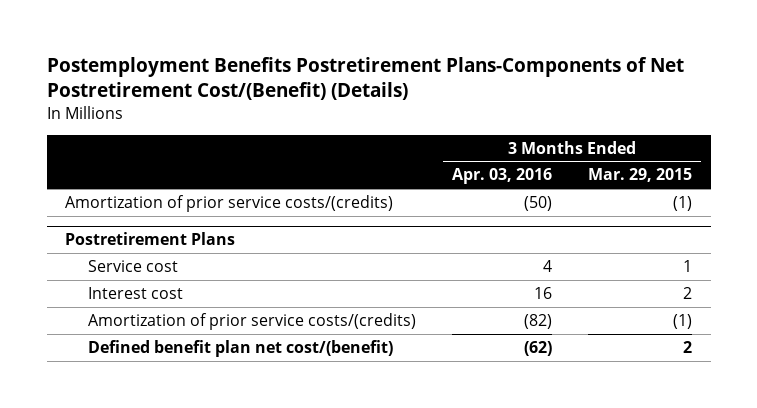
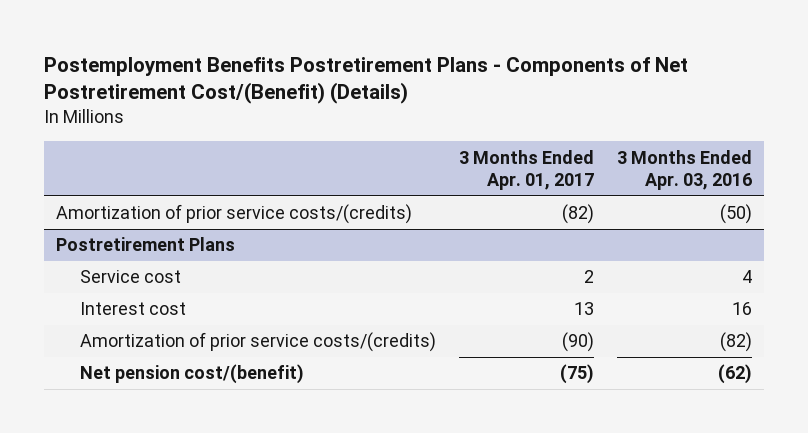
- Postemployment Benefits Postretirement Plans-Components of Net Postretirement Cost/(Benefit) (Details)
+ Postemployment Benefits Postretirement Plans - Components of Net Postretirement Cost/(Benefit) (Details)
- | 3 Months Ended Apr. 03, 2016 | 3 Months Ended Mar. 29, 2015
+ | 3 Months Ended Apr. 01, 2017 | 3 Months Ended Apr. 03, 2016
@ Postretirement Plans
- Defined benefit plan net cost/(benefit) | (62) | 2
+ Net pension cost/(benefit) | (75) | (62)

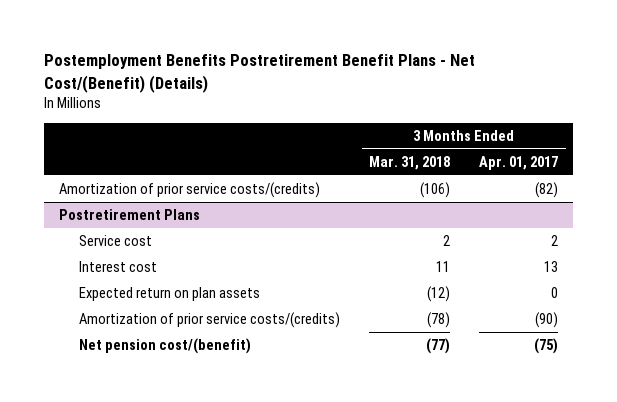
- Postemployment Benefits Postretirement Plans - Components of Net Postretirement Cost/(Benefit) (Details)
+ Postemployment Benefits Postretirement Benefit Plans - Net Cost/(Benefit) (Details)
- | 3 Months Ended Apr. 01, 2017 | 3 Months Ended Apr. 03, 2016
+ | 3 Months Ended Mar. 31, 2018 | 3 Months Ended Apr. 01, 2017
@ Postretirement Plans
+ Expected return on plan assets | (12) | 0

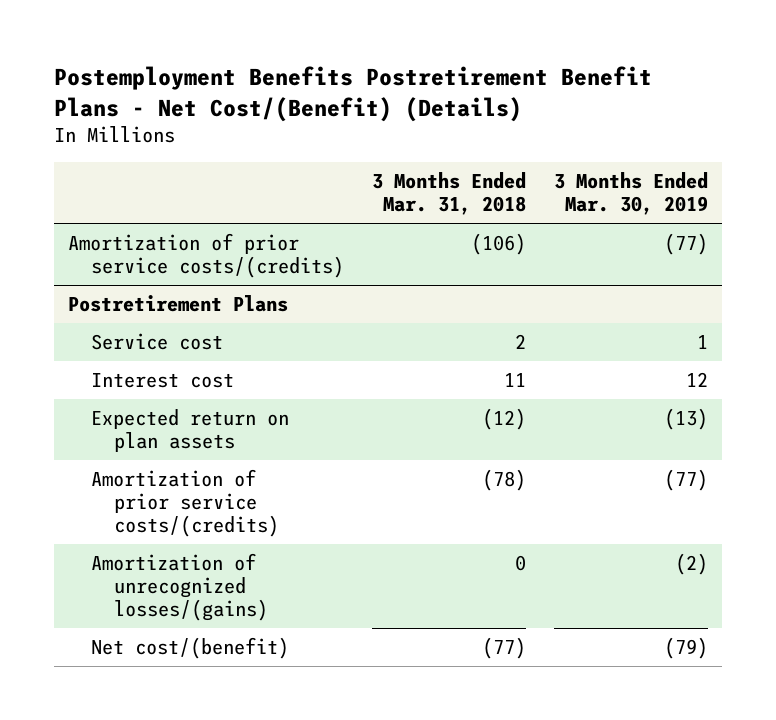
- | 3 Months Ended Mar. 31, 2018 | 3 Months Ended Apr. 01, 2017
+ | 3 Months Ended Mar. 31, 2018 | 3 Months Ended Mar. 30, 2019
@ Postretirement Plans
- Net pension cost/(benefit) | (77) | (75)
+ Amortization of unrecognized losses/(gains) | 0 | (2)
+ Net cost/(benefit) | (77) | (79)

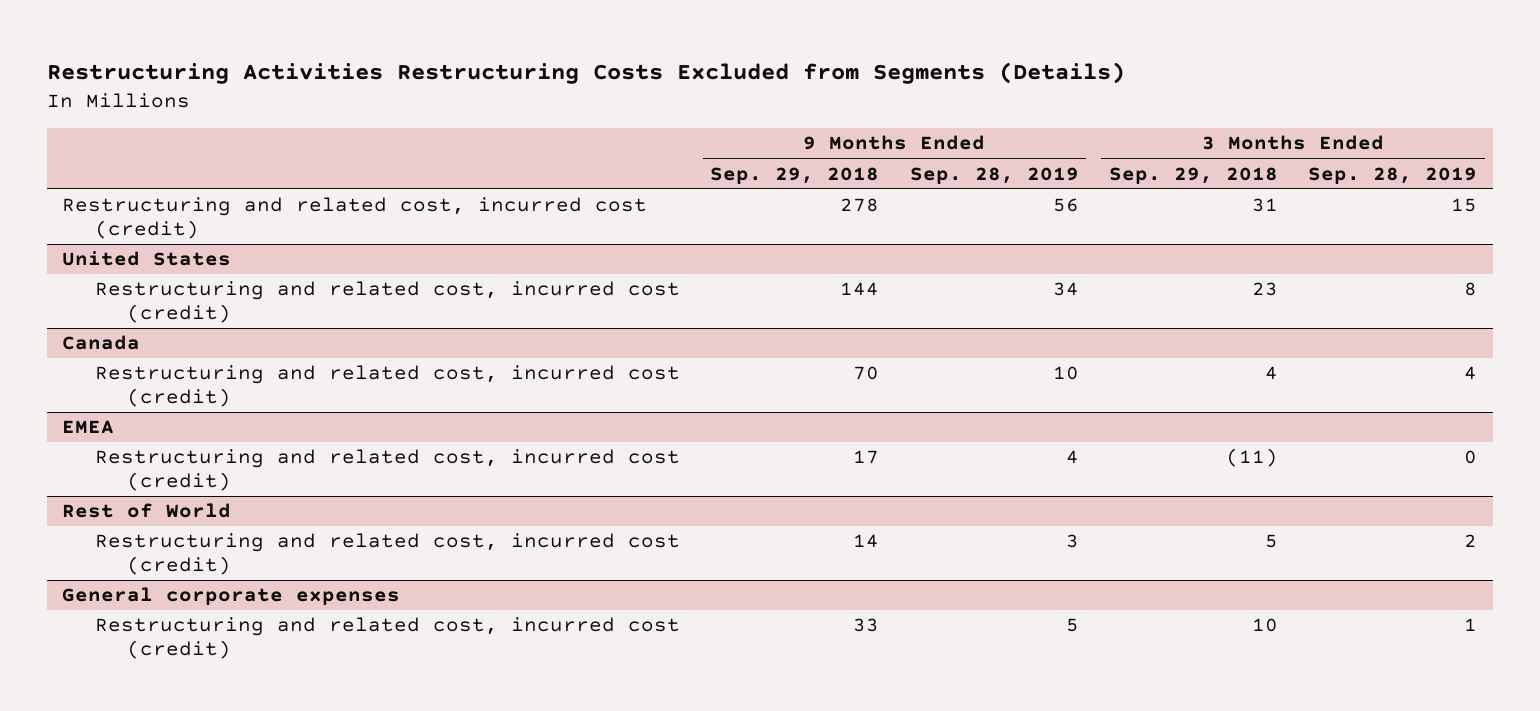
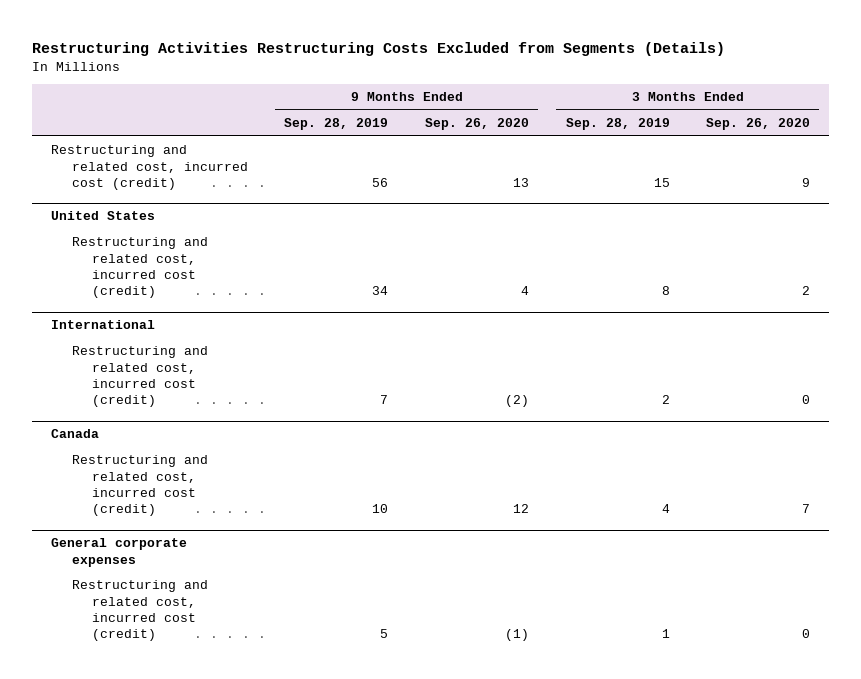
- | 9 Months Ended Sep. 29, 2018 | 9 Months Ended Sep. 28, 2019 | 3 Months Ended Sep. 29, 2018 | 3 Months Ended Sep. 28, 2019
+ | 9 Months Ended Sep. 28, 2019 | 9 Months Ended Sep. 26, 2020 | 3 Months Ended Sep. 28, 2019 | 3 Months Ended Sep. 26, 2020
+ International
+ Restructuring and related cost, incurred cost (credit) | 7 | (2) | 2 | 0
- EMEA
- Restructuring and related cost, incurred cost (credit) | 17 | 4 | (11) | 0
- Rest of World
- Restructuring and related cost, incurred cost (credit) | 14 | 3 | 5 | 2

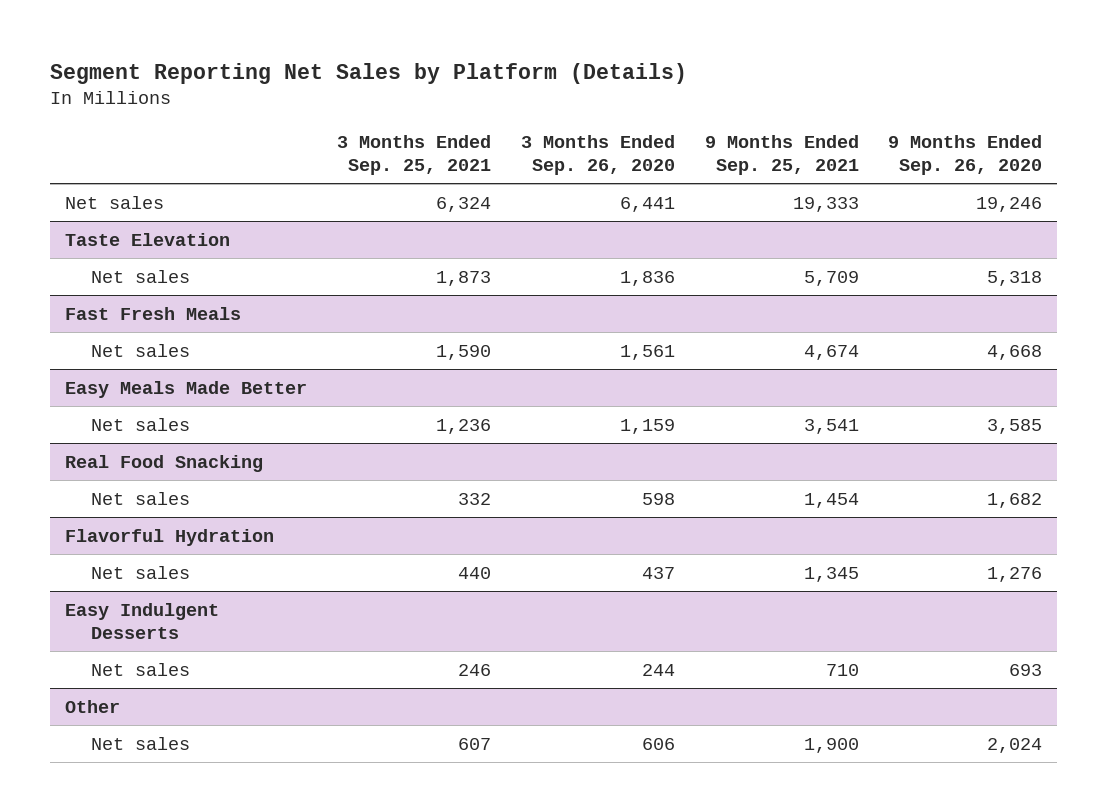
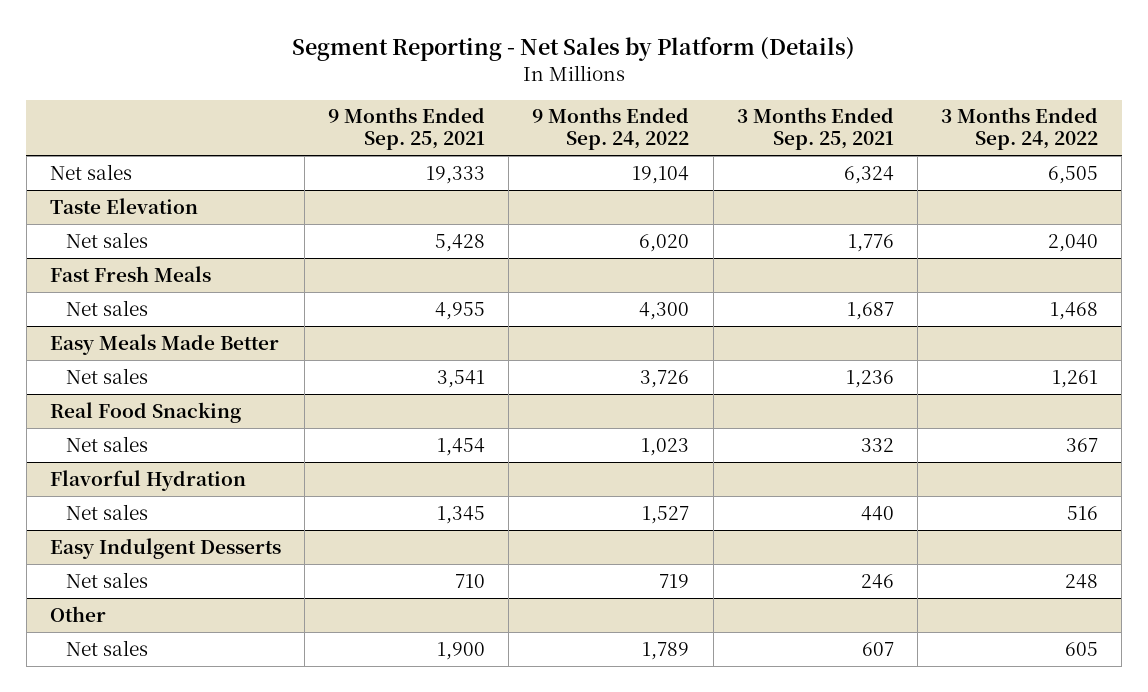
- Segment Reporting Net Sales by Platform (Details)
+ Segment Reporting - Net Sales by Platform (Details)
- | 3 Months Ended Sep. 25, 2021 | 3 Months Ended Sep. 26, 2020 | 9 Months Ended Sep. 25, 2021 | 9 Months Ended Sep. 26, 2020
+ | 9 Months Ended Sep. 25, 2021 | 9 Months Ended Sep. 24, 2022 | 3 Months Ended Sep. 25, 2021 | 3 Months Ended Sep. 24, 2022
@ Taste Elevation
- Net sales | 1,873 | 1,836 | 5,709 | 5,318
+ Net sales | 5,428 | 6,020 | 1,776 | 2,040
@ Fast Fresh Meals
- Net sales | 1,590 | 1,561 | 4,674 | 4,668
+ Net sales | 4,955 | 4,300 | 1,687 | 1,468

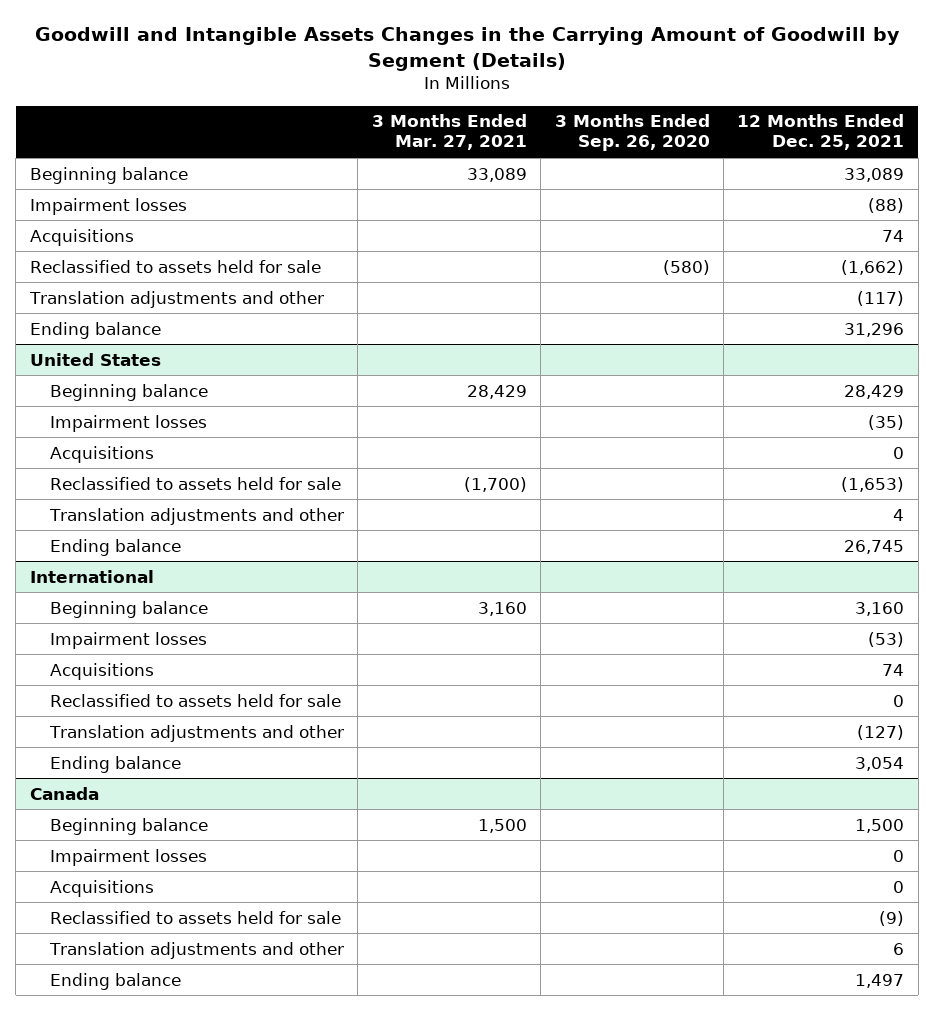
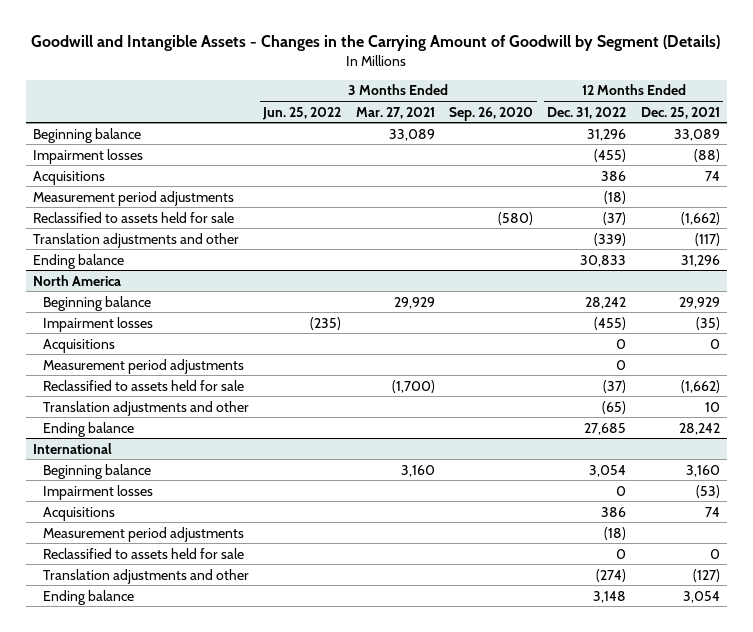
- Goodwill and Intangible Assets Changes in the Carrying Amount of Goodwill by Segment (Details)
+ Goodwill and Intangible Assets - Changes in the Carrying Amount of Goodwill by Segment (Details)
- | 3 Months Ended Mar. 27, 2021 | 3 Months Ended Sep. 26, 2020 | 12 Months Ended Dec. 25, 2021
+ | 3 Months Ended Jun. 25, 2022 | 3 Months Ended Mar. 27, 2021 | 3 Months Ended Sep. 26, 2020 | 12 Months Ended Dec. 31, 2022 | 12 Months Ended Dec. 25, 2021
+ Measurement period adjustments | | | | (18) |
- United States
- Beginning balance | 28,429 | | 28,429
+ North America
+ Beginning balance | | 29,929 | | 28,242 | 29,929
- Reclassified to assets held for sale | (1,700) | | (1,653)
- Translation adjustments and other | | | 4
- Ending balance | | | 26,745
+ Measurement period adjustments | | | | 0 |
+ Reclassified to assets held for sale | | (1,700) | | (37) | (1,662)
+ Translation adjustments and other | | | | (65) | 10
+ Ending balance | | | | 27,685 | 28,242
@ International
+ Measurement period adjustments | | | | (18) |
- Canada
- Beginning balance | 1,500 | | 1,500
- Impairment losses | | | 0
- Acquisitions | | | 0
- Reclassified to assets held for sale | | | (9)
- Translation adjustments and other | | | 6
- Ending balance | | | 1,497

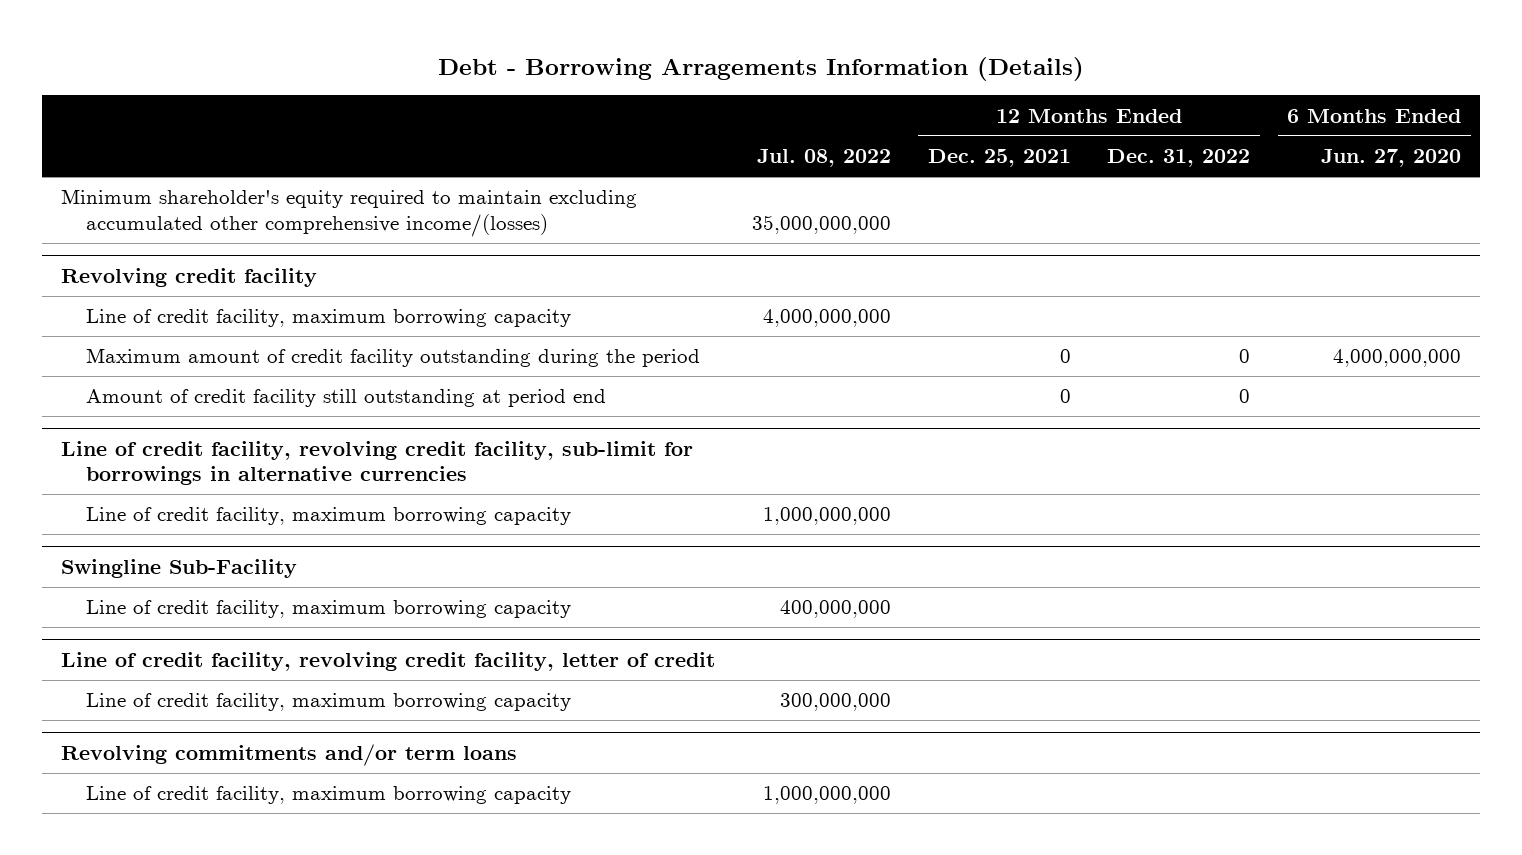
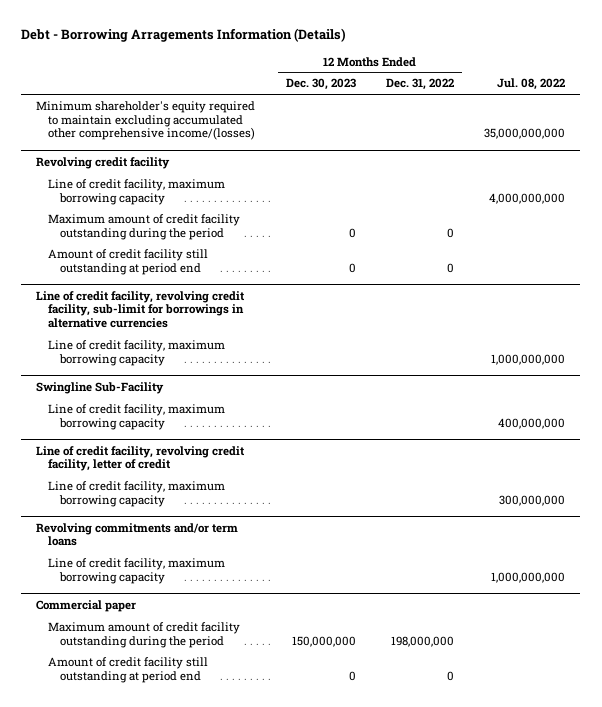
- | Jul. 08, 2022 | 12 Months Ended Dec. 25, 2021 | 12 Months Ended Dec. 31, 2022 | 6 Months Ended Jun. 27, 2020
+ | 12 Months Ended Dec. 30, 2023 | 12 Months Ended Dec. 31, 2022 | Jul. 08, 2022
+ Commercial paper
+ Maximum amount of credit facility outstanding during the period | 150,000,000 | 198,000,000 |
+ Amount of credit facility still outstanding at period end | 0 | 0 |

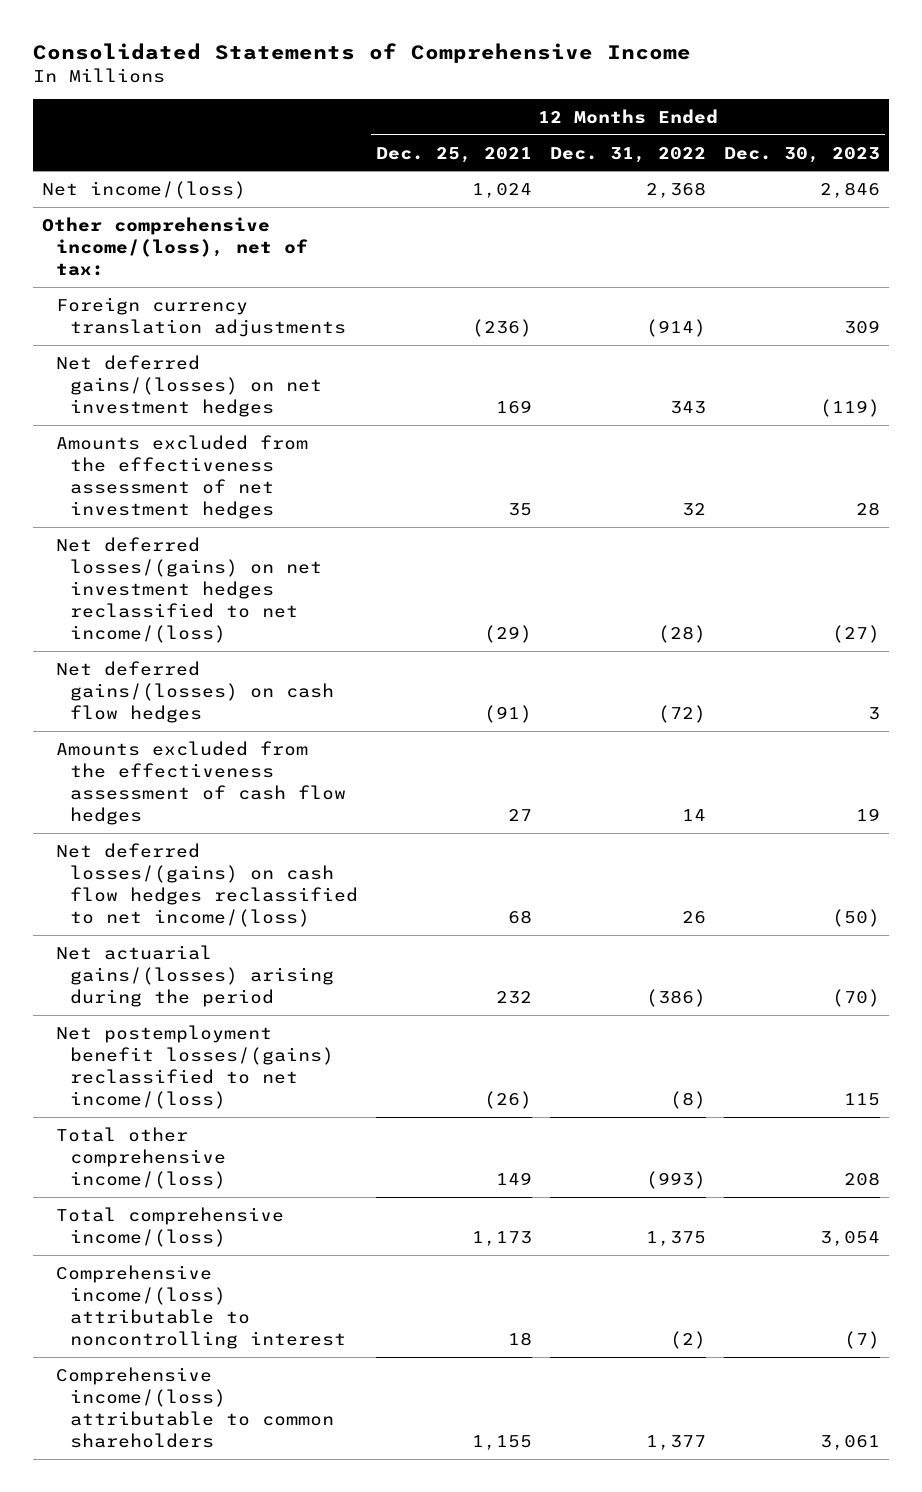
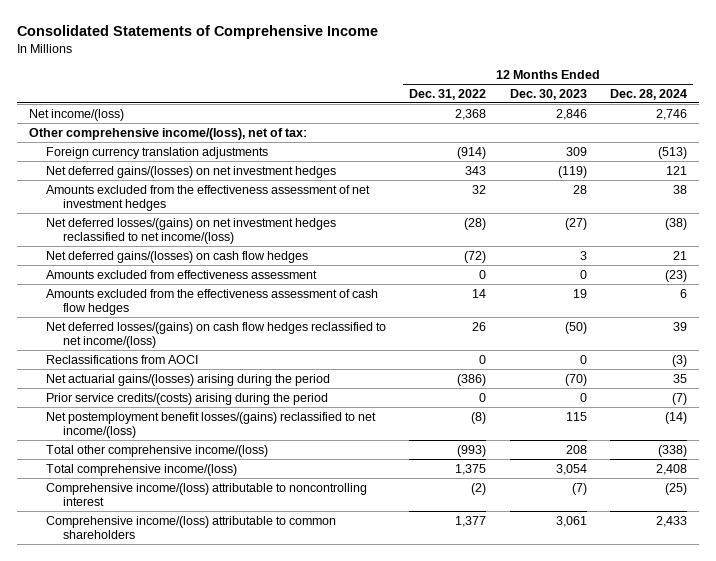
- | 12 Months Ended Dec. 25, 2021 | 12 Months Ended Dec. 31, 2022 | 12 Months Ended Dec. 30, 2023
+ | 12 Months Ended Dec. 31, 2022 | 12 Months Ended Dec. 30, 2023 | 12 Months Ended Dec. 28, 2024
+ Amounts excluded from effectiveness assessment | 0 | 0 | (23)
+ Reclassifications from AOCI | 0 | 0 | (3)
+ Prior service credits/(costs) arising during the period | 0 | 0 | (7)

